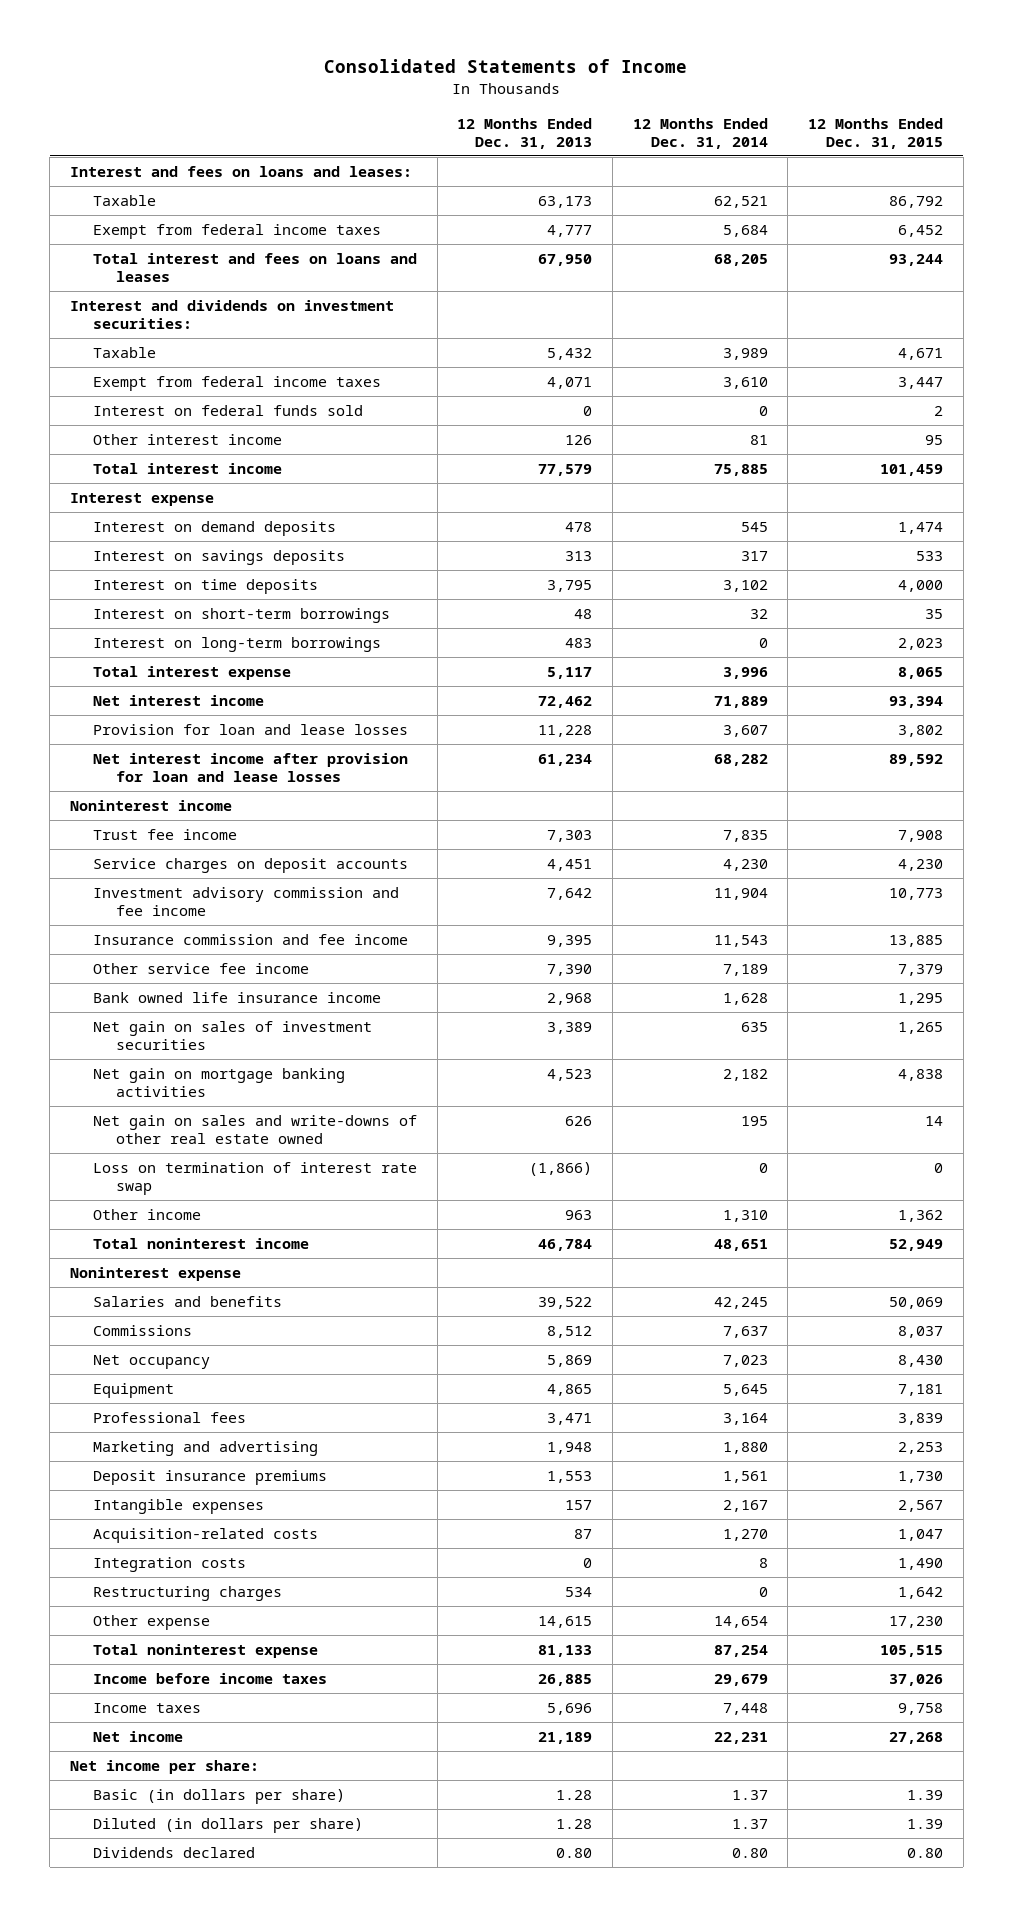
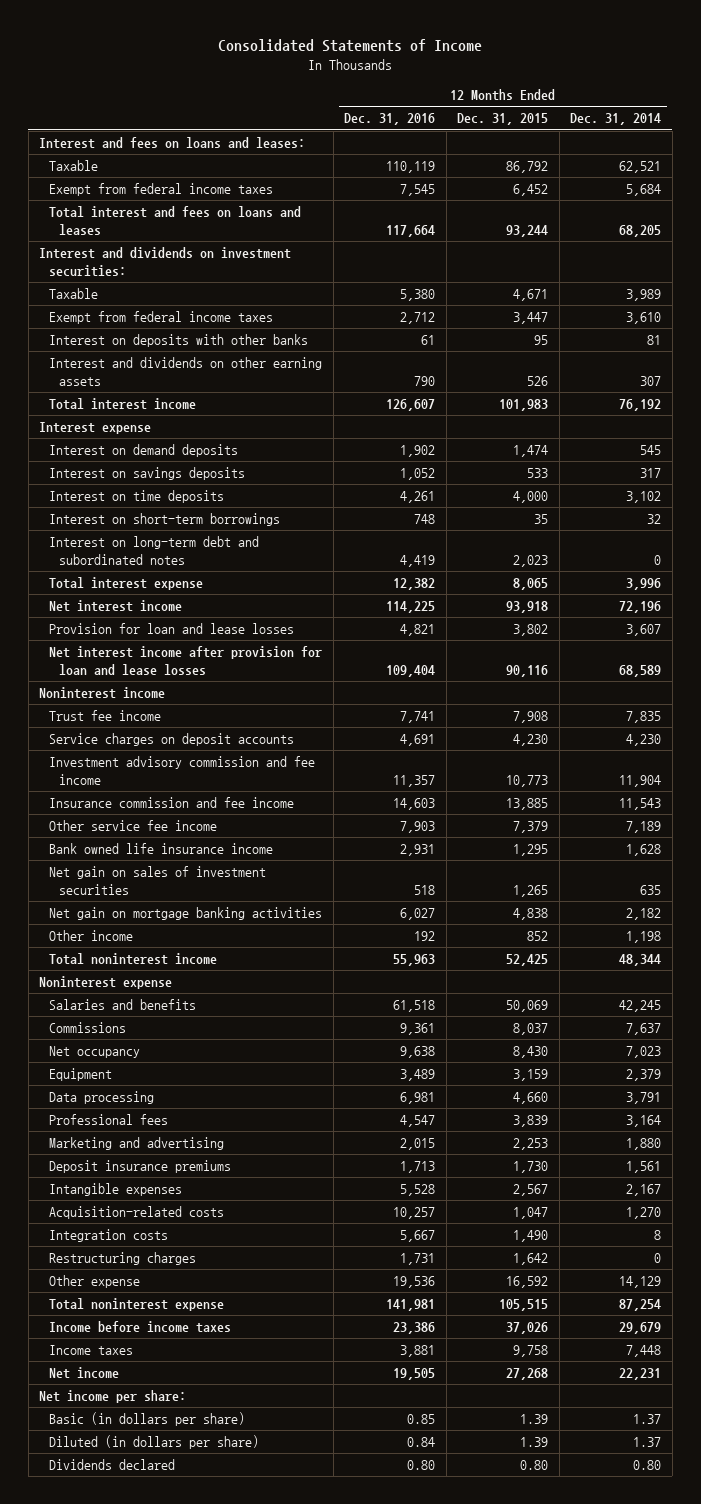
- | 12 Months Ended Dec. 31, 2013 | 12 Months Ended Dec. 31, 2014 | 12 Months Ended Dec. 31, 2015
+ | 12 Months Ended Dec. 31, 2016 | 12 Months Ended Dec. 31, 2015 | 12 Months Ended Dec. 31, 2014
- Interest on federal funds sold | 0 | 0 | 2
- Other interest income | 126 | 81 | 95
- Total interest income | 77,579 | 75,885 | 101,459
+ Interest on deposits with other banks | 61 | 95 | 81
+ Interest and dividends on other earning assets | 790 | 526 | 307
+ Total interest income | 126,607 | 101,983 | 76,192
- Interest on long-term borrowings | 483 | 0 | 2,023
+ Interest on long-term debt and subordinated notes | 4,419 | 2,023 | 0
- Net interest income | 72,462 | 71,889 | 93,394
+ Net interest income | 114,225 | 93,918 | 72,196
- Net interest income after provision for loan and lease losses | 61,234 | 68,282 | 89,592
+ Net interest income after provision for loan and lease losses | 109,404 | 90,116 | 68,589
- Net gain on sales and write-downs of other real estate owned | 626 | 195 | 14
- Loss on termination of interest rate swap | (1,866) | 0 | 0
- Other income | 963 | 1,310 | 1,362
- Total noninterest income | 46,784 | 48,651 | 52,949
+ Other income | 192 | 852 | 1,198
+ Total noninterest income | 55,963 | 52,425 | 48,344
- Equipment | 4,865 | 5,645 | 7,181
+ Equipment | 3,489 | 3,159 | 2,379
+ Data processing | 6,981 | 4,660 | 3,791
- Other expense | 14,615 | 14,654 | 17,230
+ Other expense | 19,536 | 16,592 | 14,129

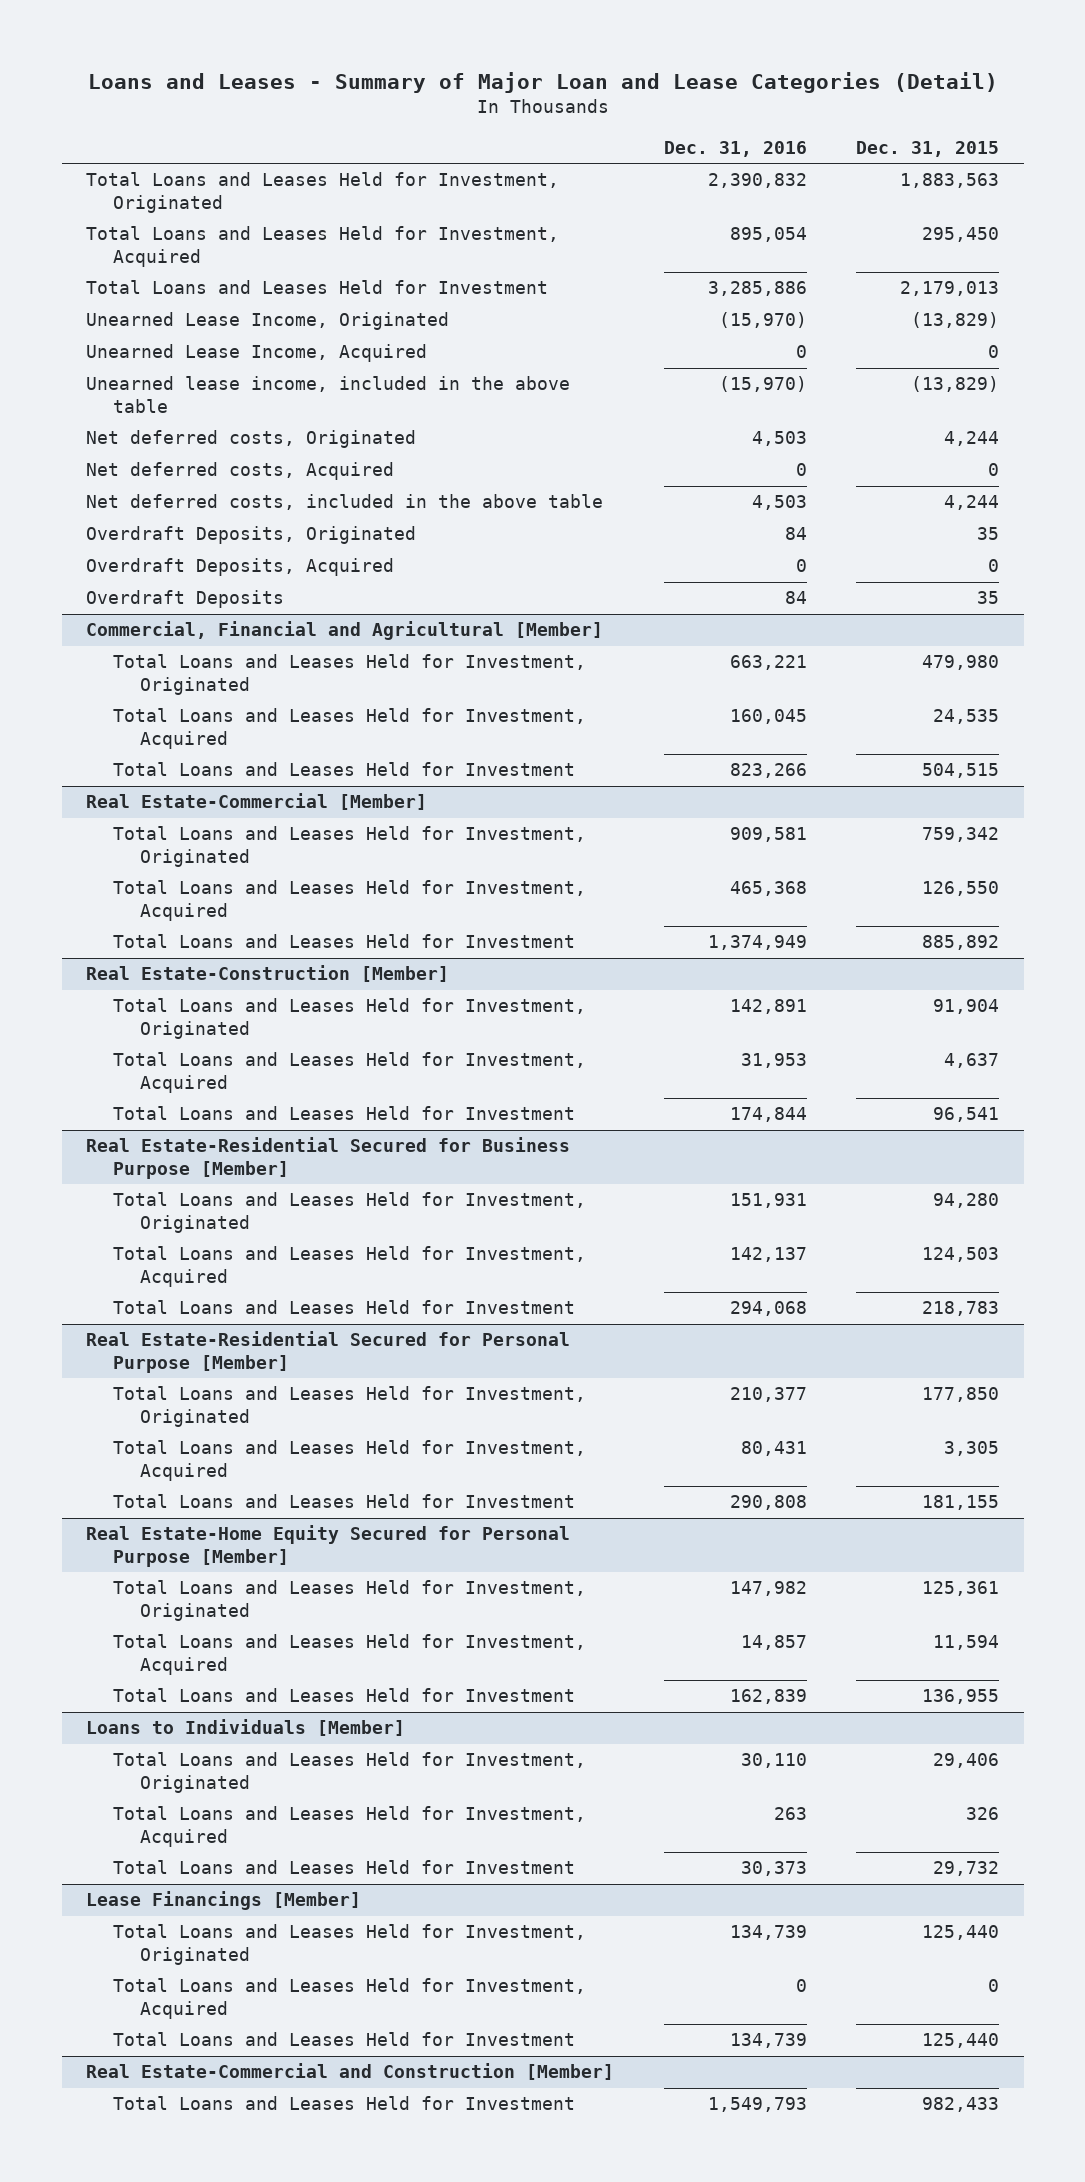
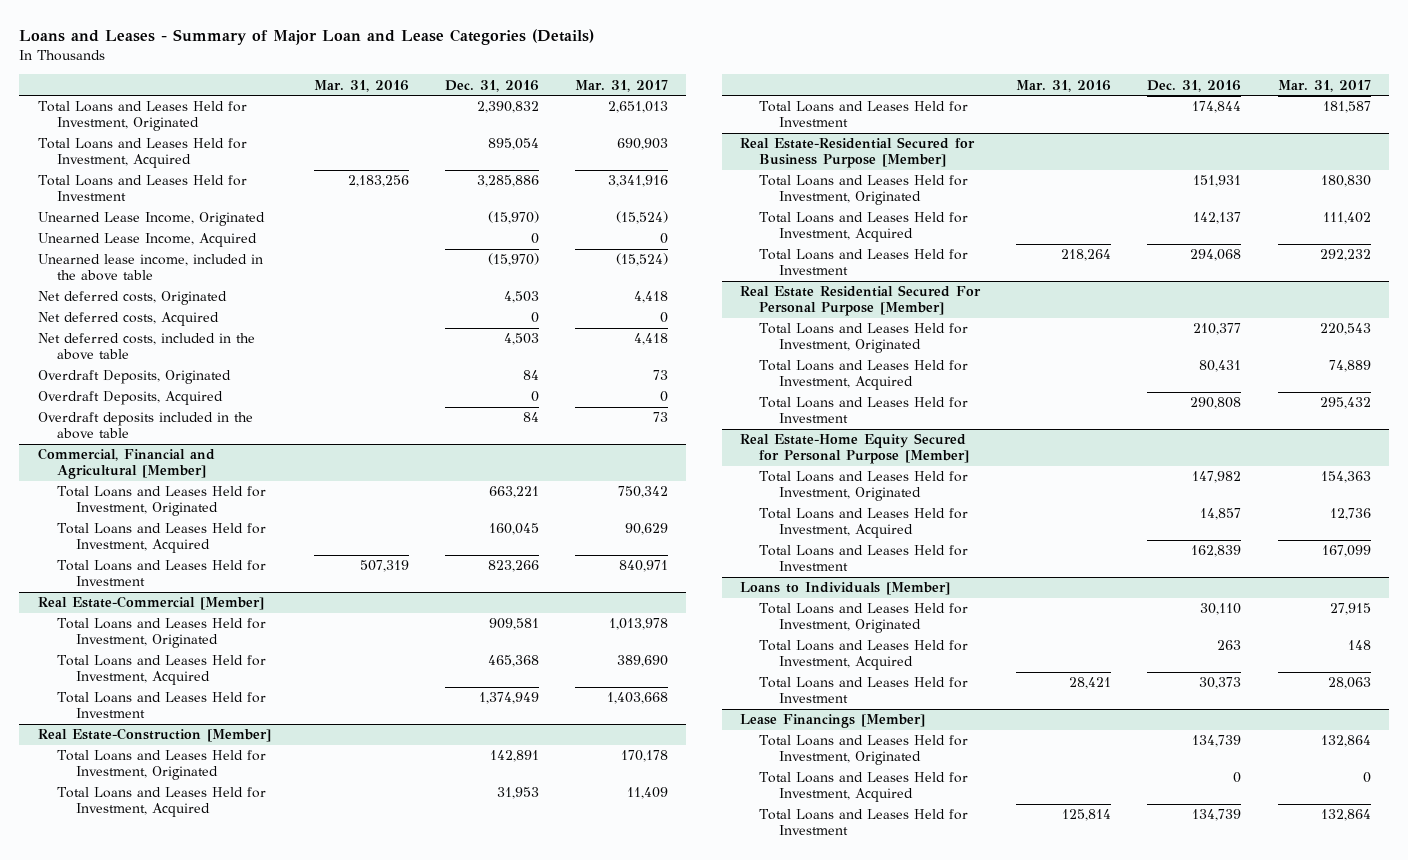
- Loans and Leases - Summary of Major Loan and Lease Categories (Detail)
+ Loans and Leases - Summary of Major Loan and Lease Categories (Details)
- | Dec. 31, 2016 | Dec. 31, 2015
+ | Mar. 31, 2016 | Dec. 31, 2016 | Mar. 31, 2017
- Overdraft Deposits | 84 | 35
+ Overdraft deposits included in the above table | | 84 | 73
- Real Estate-Residential Secured for Personal Purpose [Member]
+ Real Estate Residential Secured For Personal Purpose [Member]
- Real Estate-Commercial and Construction [Member]
- Total Loans and Leases Held for Investment | 1,549,793 | 982,433

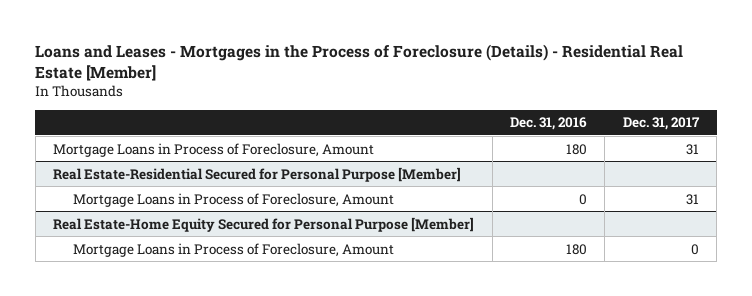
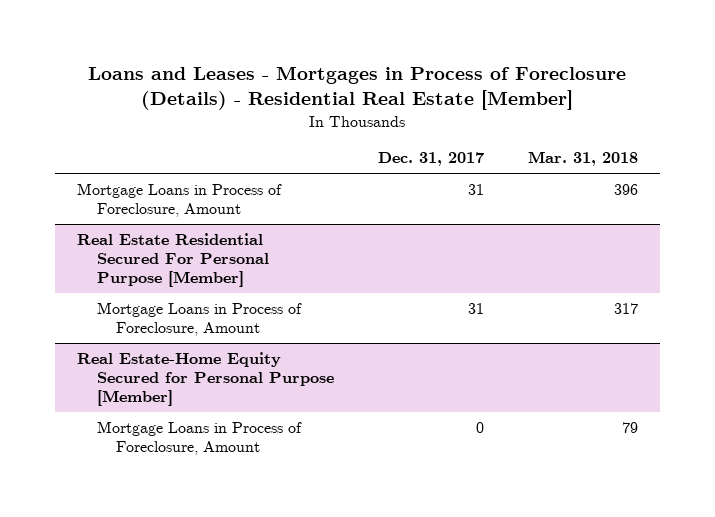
- Loans and Leases - Mortgages in the Process of Foreclosure (Details) - Residential Real Estate [Member]
+ Loans and Leases - Mortgages in Process of Foreclosure (Details) - Residential Real Estate [Member]
- | Dec. 31, 2016 | Dec. 31, 2017
+ | Dec. 31, 2017 | Mar. 31, 2018
- Real Estate-Residential Secured for Personal Purpose [Member]
+ Real Estate Residential Secured For Personal Purpose [Member]

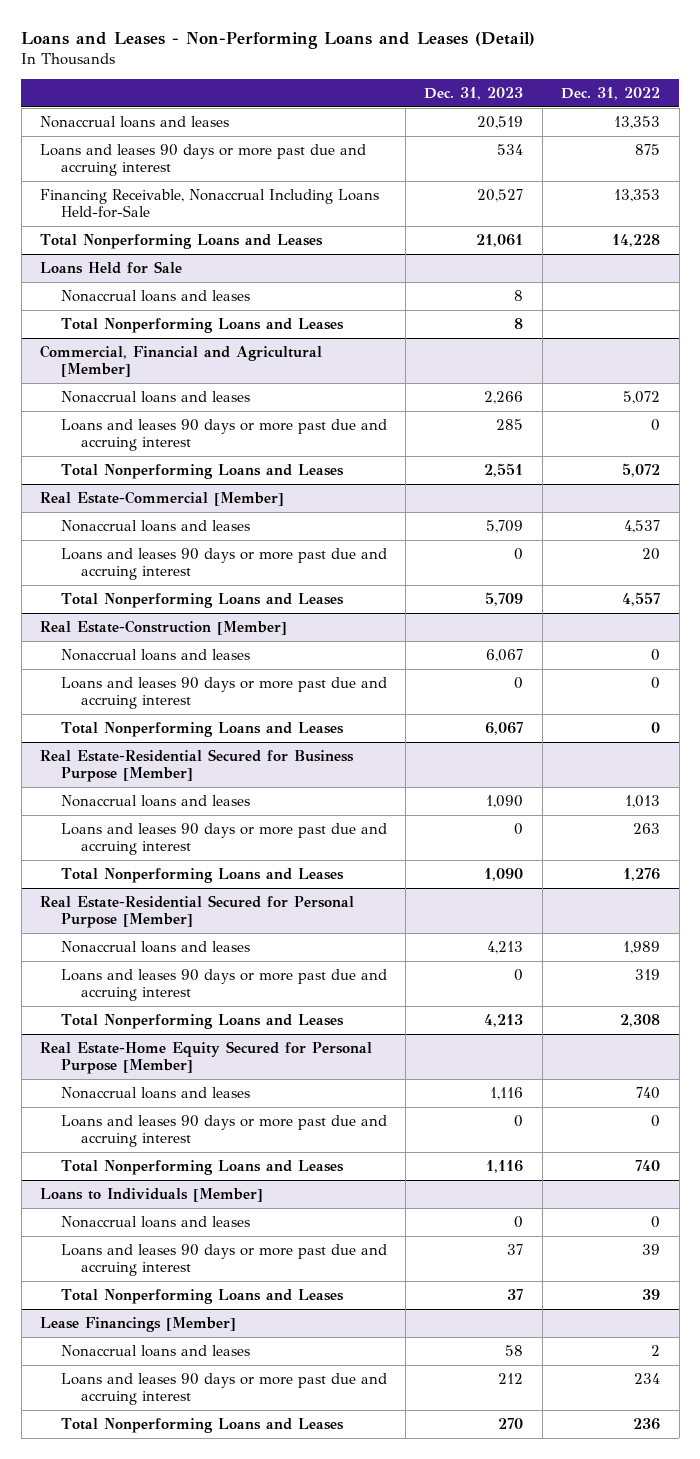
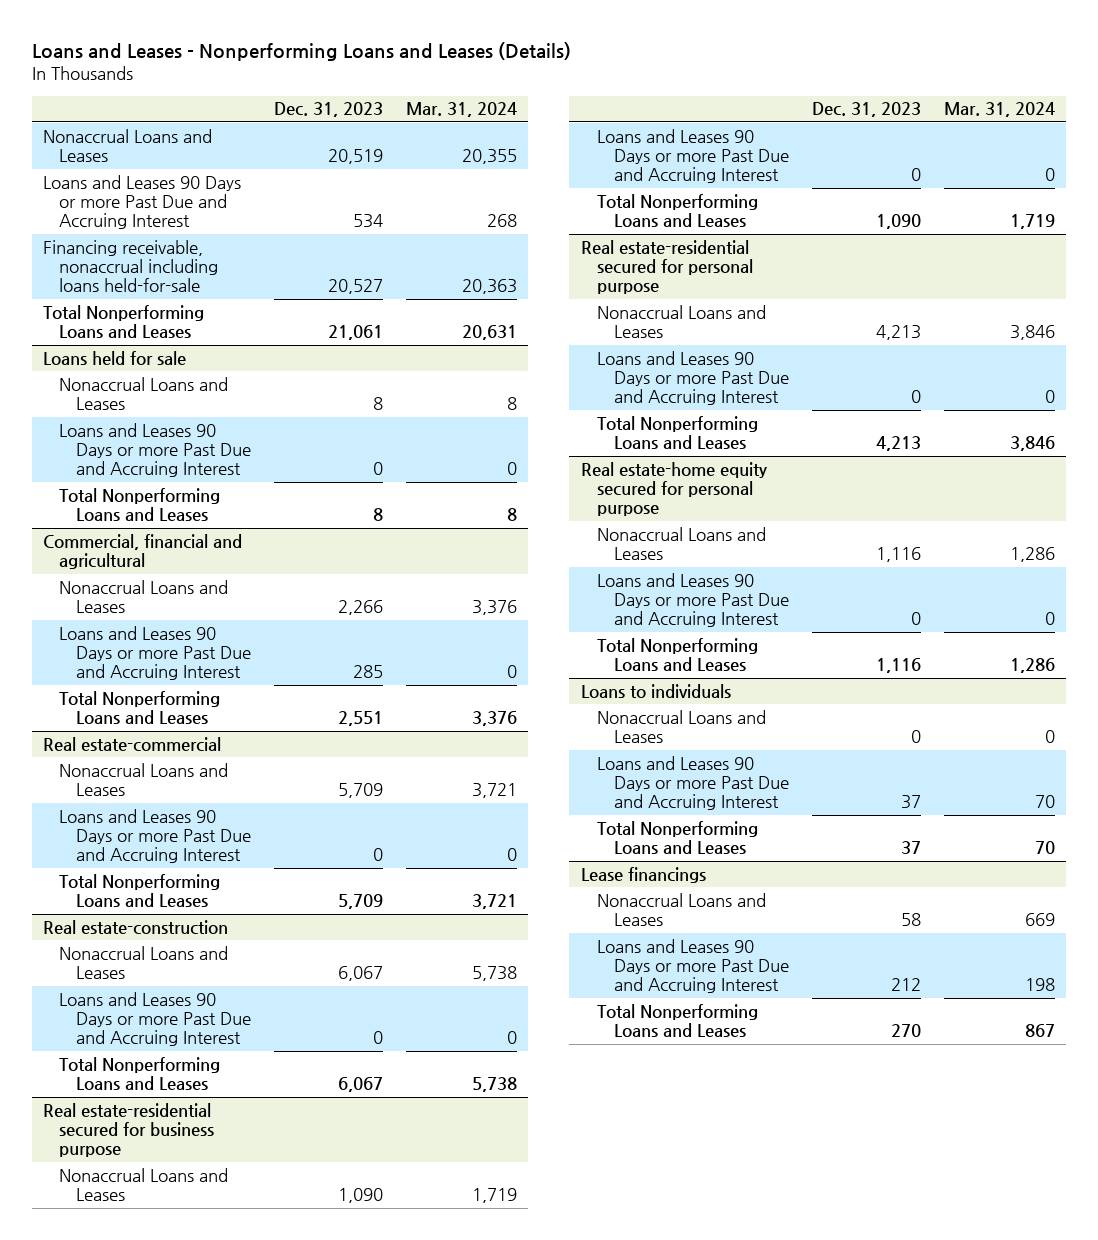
- Loans and Leases - Non-Performing Loans and Leases (Detail)
+ Loans and Leases - Nonperforming Loans and Leases (Details)
- | Dec. 31, 2023 | Dec. 31, 2022
+ | Dec. 31, 2023 | Mar. 31, 2024
- Nonaccrual loans and leases | 20,519 | 13,353
- Loans and leases 90 days or more past due and accruing interest | 534 | 875
- Financing Receivable, Nonaccrual Including Loans Held-for-Sale | 20,527 | 13,353
+ Nonaccrual Loans and Leases | 20,519 | 20,355
+ Loans and Leases 90 Days or more Past Due and Accruing Interest | 534 | 268
+ Financing receivable, nonaccrual including loans held-for-sale | 20,527 | 20,363
- Loans Held for Sale
- Nonaccrual loans and leases | 8 |
+ Loans held for sale
+ Nonaccrual Loans and Leases | 8 | 8
+ Loans and Leases 90 Days or more Past Due and Accruing Interest | 0 | 0
- Commercial, Financial and Agricultural [Member]
- Nonaccrual loans and leases | 2,266 | 5,072
- Loans and leases 90 days or more past due and accruing interest | 285 | 0
+ Commercial, financial and agricultural
+ Nonaccrual Loans and Leases | 2,266 | 3,376
+ Loans and Leases 90 Days or more Past Due and Accruing Interest | 285 | 0
- Real Estate-Commercial [Member]
- Nonaccrual loans and leases | 5,709 | 4,537
- Loans and leases 90 days or more past due and accruing interest | 0 | 20
+ Real estate-commercial
+ Nonaccrual Loans and Leases | 5,709 | 3,721
+ Loans and Leases 90 Days or more Past Due and Accruing Interest | 0 | 0
- Real Estate-Construction [Member]
- Nonaccrual loans and leases | 6,067 | 0
- Loans and leases 90 days or more past due and accruing interest | 0 | 0
+ Real estate-construction
+ Nonaccrual Loans and Leases | 6,067 | 5,738
+ Loans and Leases 90 Days or more Past Due and Accruing Interest | 0 | 0
- Real Estate-Residential Secured for Business Purpose [Member]
- Nonaccrual loans and leases | 1,090 | 1,013
- Loans and leases 90 days or more past due and accruing interest | 0 | 263
+ Real estate-residential secured for business purpose
+ Nonaccrual Loans and Leases | 1,090 | 1,719
+ Loans and Leases 90 Days or more Past Due and Accruing Interest | 0 | 0
- Real Estate-Residential Secured for Personal Purpose [Member]
- Nonaccrual loans and leases | 4,213 | 1,989
- Loans and leases 90 days or more past due and accruing interest | 0 | 319
+ Real estate-residential secured for personal purpose
+ Nonaccrual Loans and Leases | 4,213 | 3,846
+ Loans and Leases 90 Days or more Past Due and Accruing Interest | 0 | 0
- Real Estate-Home Equity Secured for Personal Purpose [Member]
- Nonaccrual loans and leases | 1,116 | 740
- Loans and leases 90 days or more past due and accruing interest | 0 | 0
+ Real estate-home equity secured for personal purpose
+ Nonaccrual Loans and Leases | 1,116 | 1,286
+ Loans and Leases 90 Days or more Past Due and Accruing Interest | 0 | 0
- Loans to Individuals [Member]
- Nonaccrual loans and leases | 0 | 0
- Loans and leases 90 days or more past due and accruing interest | 37 | 39
+ Loans to individuals
+ Nonaccrual Loans and Leases | 0 | 0
+ Loans and Leases 90 Days or more Past Due and Accruing Interest | 37 | 70
- Lease Financings [Member]
- Nonaccrual loans and leases | 58 | 2
- Loans and leases 90 days or more past due and accruing interest | 212 | 234
+ Lease financings
+ Nonaccrual Loans and Leases | 58 | 669
+ Loans and Leases 90 Days or more Past Due and Accruing Interest | 212 | 198

